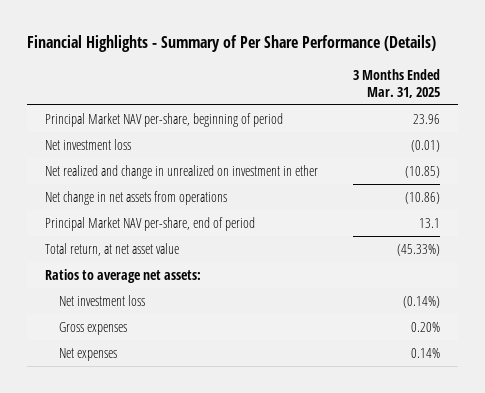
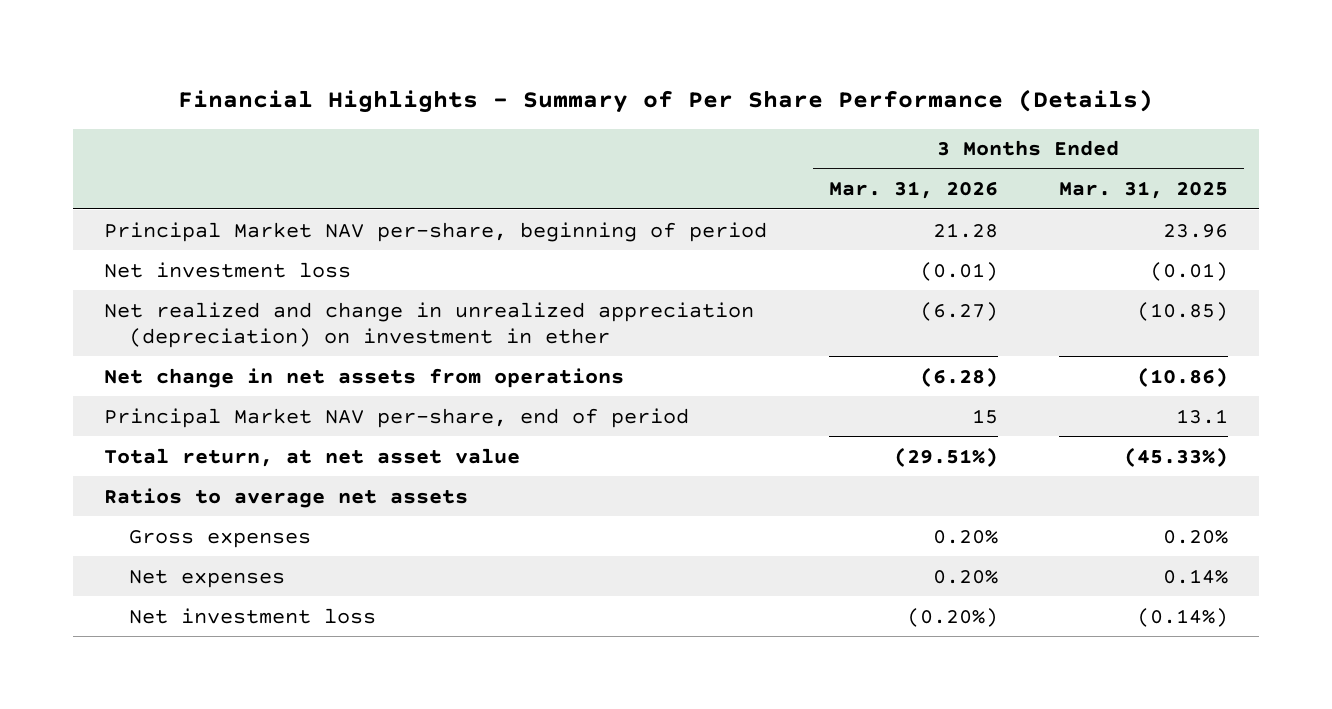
- | 3 Months Ended Mar. 31, 2025
+ | 3 Months Ended Mar. 31, 2026 | 3 Months Ended Mar. 31, 2025
- Net realized and change in unrealized on investment in ether | (10.85)
+ Net realized and change in unrealized appreciation (depreciation) on investment in ether | (6.27) | (10.85)
- Ratios to average net assets:
+ Ratios to average net assets
moved down: Net investment loss | (0.20%) | (0.14%)

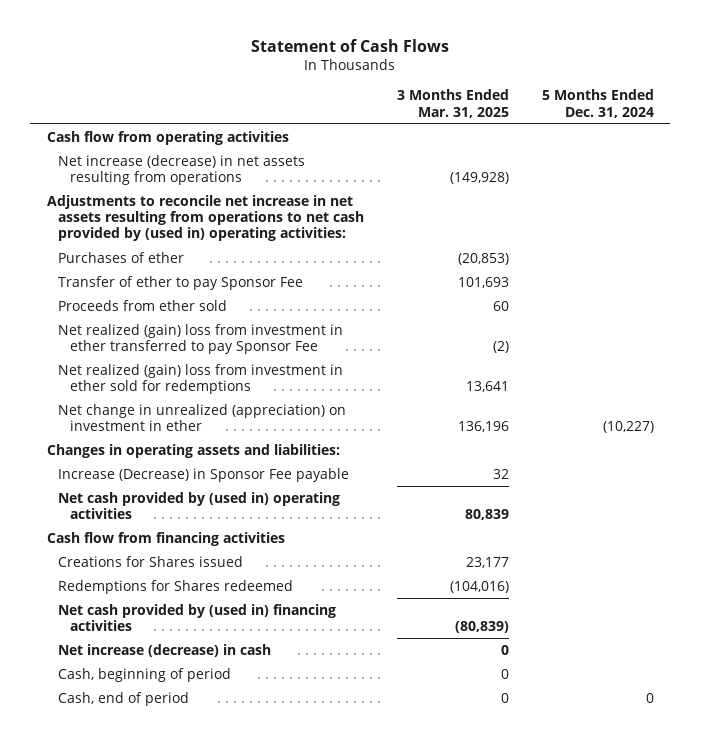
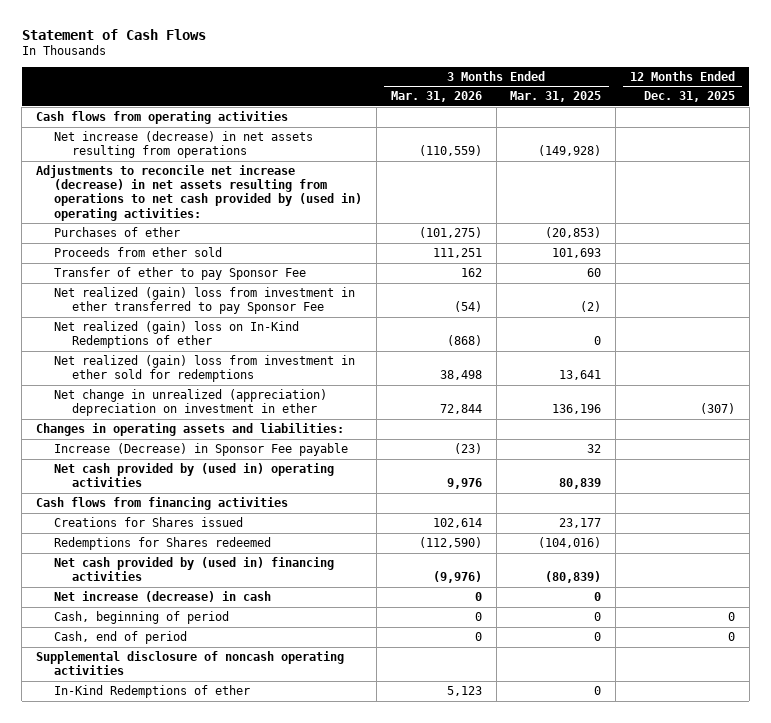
- | 3 Months Ended Mar. 31, 2025 | 5 Months Ended Dec. 31, 2024
+ | 3 Months Ended Mar. 31, 2026 | 3 Months Ended Mar. 31, 2025 | 12 Months Ended Dec. 31, 2025
- Cash flow from operating activities
+ Cash flows from operating activities
- Adjustments to reconcile net increase in net assets resulting from operations to net cash provided by (used in) operating activities:
+ Adjustments to reconcile net increase (decrease) in net assets resulting from operations to net cash provided by (used in) operating activities:
- Transfer of ether to pay Sponsor Fee | 101,693 |
- Proceeds from ether sold | 60 |
+ Proceeds from ether sold | 111,251 | 101,693 |
+ Transfer of ether to pay Sponsor Fee | 162 | 60 |
+ Net realized (gain) loss on In-Kind Redemptions of ether | (868) | 0 |
- Net change in unrealized (appreciation) on investment in ether | 136,196 | (10,227)
+ Net change in unrealized (appreciation) depreciation on investment in ether | 72,844 | 136,196 | (307)
- Cash flow from financing activities
+ Cash flows from financing activities
+ Supplemental disclosure of noncash operating activities
+ In-Kind Redemptions of ether | 5,123 | 0 |

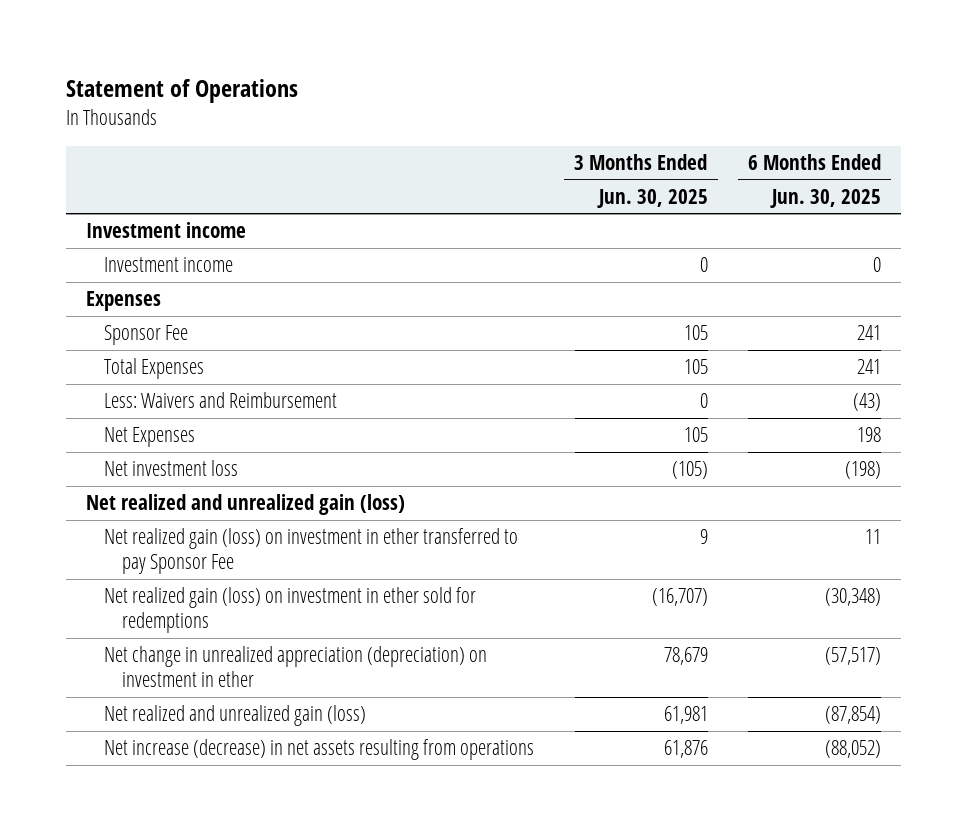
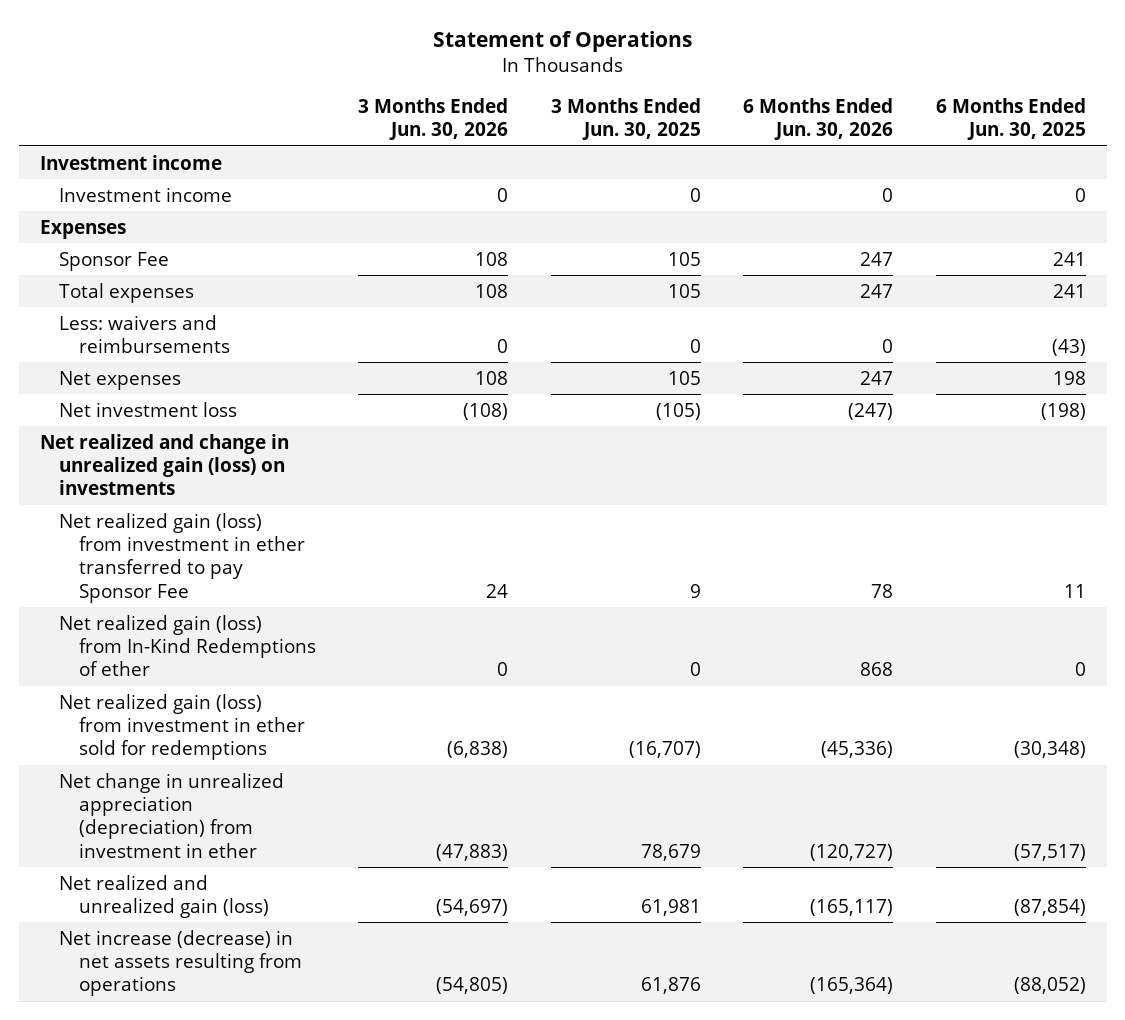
- | 3 Months Ended Jun. 30, 2025 | 6 Months Ended Jun. 30, 2025
+ | 3 Months Ended Jun. 30, 2026 | 3 Months Ended Jun. 30, 2025 | 6 Months Ended Jun. 30, 2026 | 6 Months Ended Jun. 30, 2025
- Total Expenses | 105 | 241
- Less: Waivers and Reimbursement | 0 | (43)
- Net Expenses | 105 | 198
+ Total expenses | 108 | 105 | 247 | 241
+ Less: waivers and reimbursements | 0 | 0 | 0 | (43)
+ Net expenses | 108 | 105 | 247 | 198
- Net realized and unrealized gain (loss)
- Net realized gain (loss) on investment in ether transferred to pay Sponsor Fee | 9 | 11
- Net realized gain (loss) on investment in ether sold for redemptions | (16,707) | (30,348)
- Net change in unrealized appreciation (depreciation) on investment in ether | 78,679 | (57,517)
+ Net realized and change in unrealized gain (loss) on investments
+ Net realized gain (loss) from investment in ether transferred to pay Sponsor Fee | 24 | 9 | 78 | 11
+ Net realized gain (loss) from In-Kind Redemptions of ether | 0 | 0 | 868 | 0
+ Net realized gain (loss) from investment in ether sold for redemptions | (6,838) | (16,707) | (45,336) | (30,348)
+ Net change in unrealized appreciation (depreciation) from investment in ether | (47,883) | 78,679 | (120,727) | (57,517)

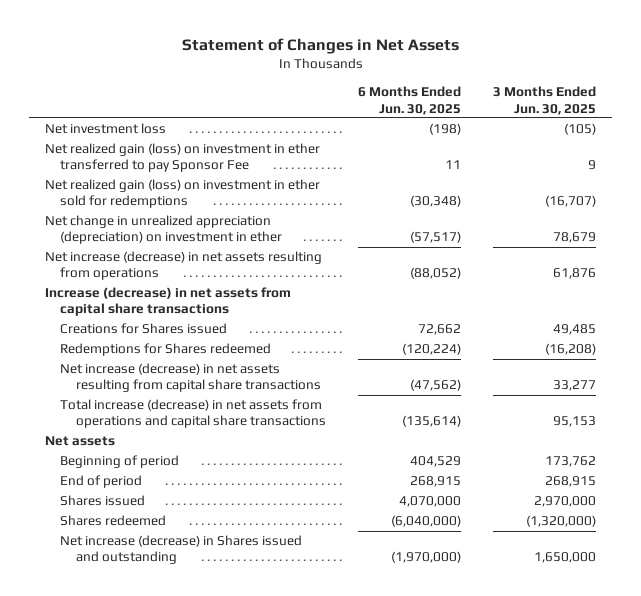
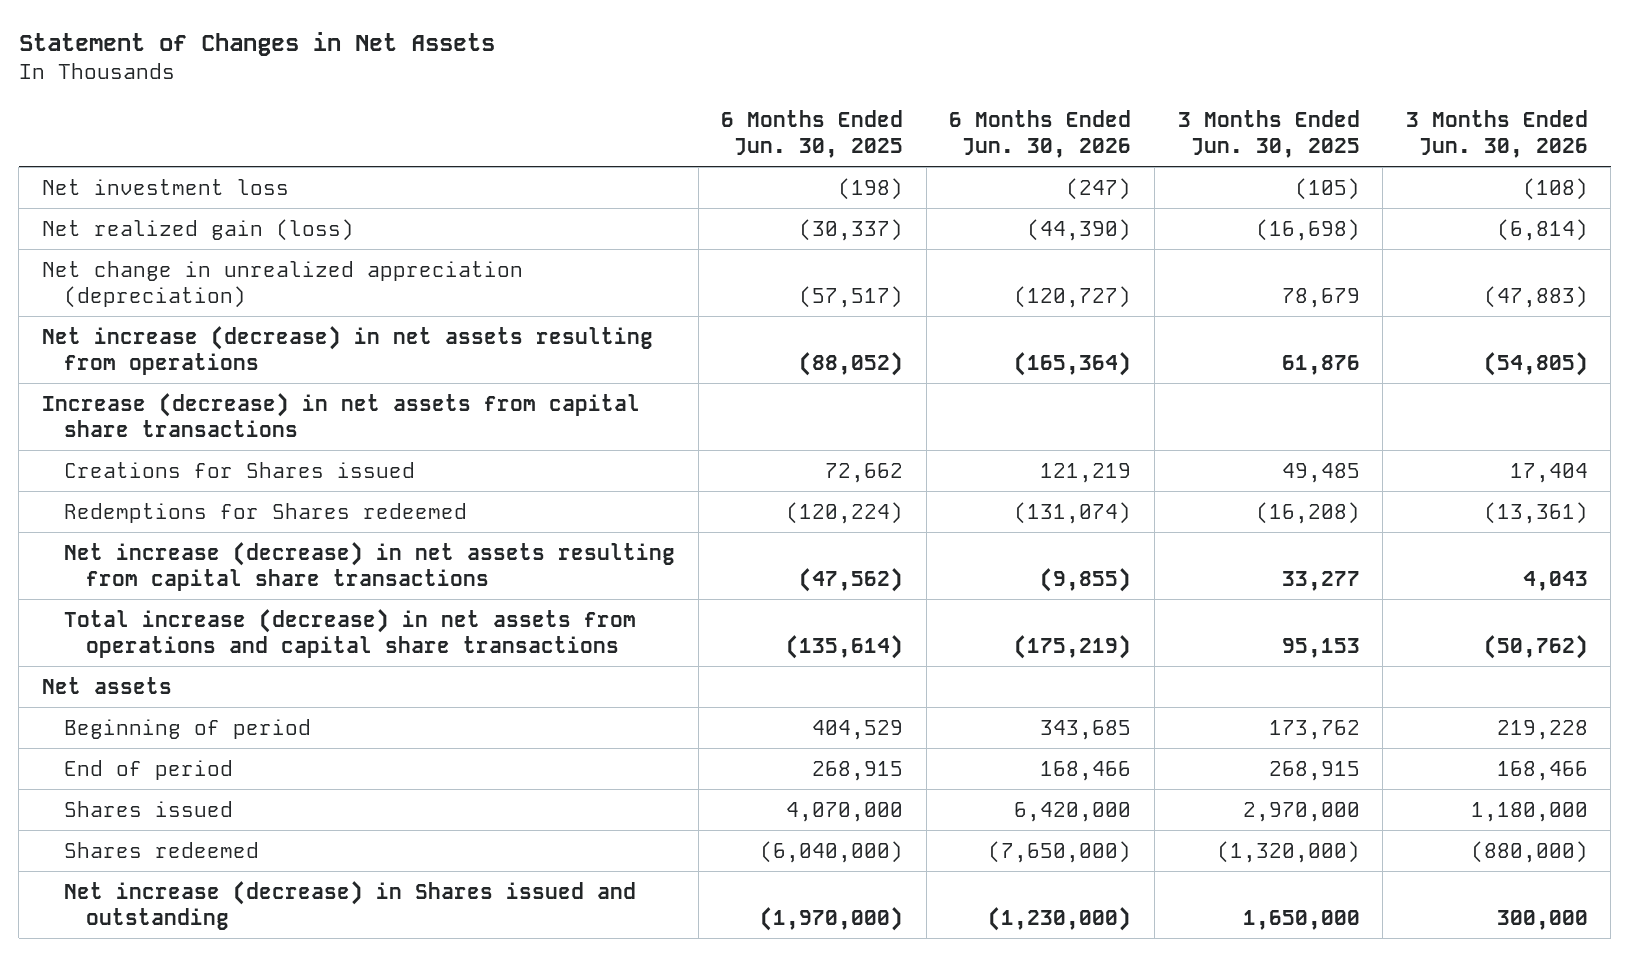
- | 6 Months Ended Jun. 30, 2025 | 3 Months Ended Jun. 30, 2025
+ | 6 Months Ended Jun. 30, 2025 | 6 Months Ended Jun. 30, 2026 | 3 Months Ended Jun. 30, 2025 | 3 Months Ended Jun. 30, 2026
- Net realized gain (loss) on investment in ether transferred to pay Sponsor Fee | 11 | 9
- Net realized gain (loss) on investment in ether sold for redemptions | (30,348) | (16,707)
- Net change in unrealized appreciation (depreciation) on investment in ether | (57,517) | 78,679
+ Net realized gain (loss) | (30,337) | (44,390) | (16,698) | (6,814)
+ Net change in unrealized appreciation (depreciation) | (57,517) | (120,727) | 78,679 | (47,883)

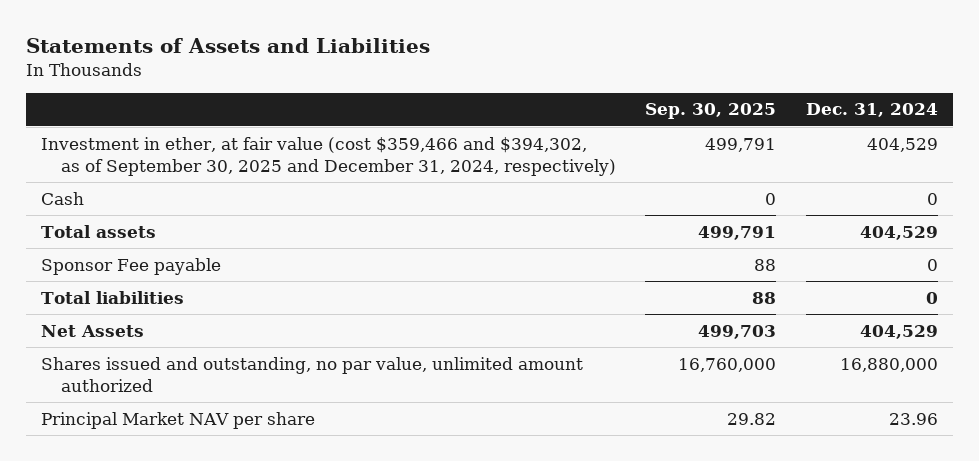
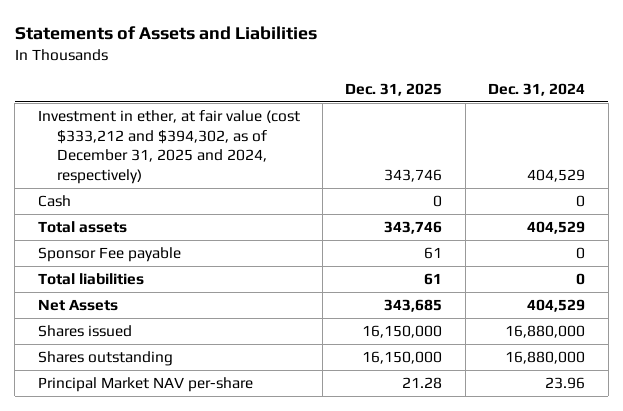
- | Sep. 30, 2025 | Dec. 31, 2024
+ | Dec. 31, 2025 | Dec. 31, 2024
- Investment in ether, at fair value (cost $359,466 and $394,302, as of September 30, 2025 and December 31, 2024, respectively) | 499,791 | 404,529
+ Investment in ether, at fair value (cost $333,212 and $394,302, as of December 31, 2025 and 2024, respectively) | 343,746 | 404,529
- Shares issued and outstanding, no par value, unlimited amount authorized | 16,760,000 | 16,880,000
- Principal Market NAV per share | 29.82 | 23.96
+ Shares issued | 16,150,000 | 16,880,000
+ Shares outstanding | 16,150,000 | 16,880,000
+ Principal Market NAV per-share | 21.28 | 23.96

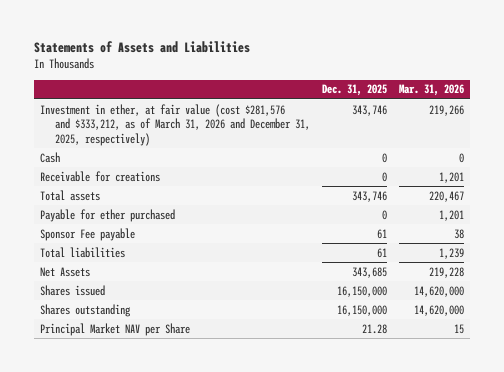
- | Dec. 31, 2025 | Dec. 31, 2024
+ | Dec. 31, 2025 | Mar. 31, 2026
- Investment in ether, at fair value (cost $333,212 and $394,302, as of December 31, 2025 and 2024, respectively) | 343,746 | 404,529
+ Investment in ether, at fair value (cost $281,576 and $333,212, as of March 31, 2026 and December 31, 2025, respectively) | 343,746 | 219,266
+ Receivable for creations | 0 | 1,201
+ Payable for ether purchased | 0 | 1,201
- Principal Market NAV per-share | 21.28 | 23.96
+ Principal Market NAV per Share | 21.28 | 15

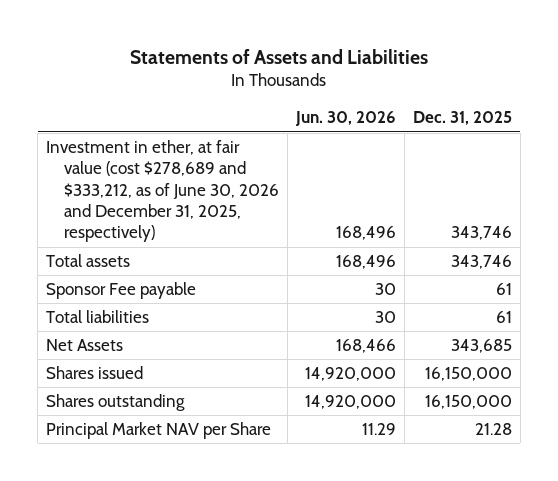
- | Dec. 31, 2025 | Mar. 31, 2026
+ | Jun. 30, 2026 | Dec. 31, 2025
- Investment in ether, at fair value (cost $281,576 and $333,212, as of March 31, 2026 and December 31, 2025, respectively) | 343,746 | 219,266
- Cash | 0 | 0
- Receivable for creations | 0 | 1,201
+ Investment in ether, at fair value (cost $278,689 and $333,212, as of June 30, 2026 and December 31, 2025, respectively) | 168,496 | 343,746
- Payable for ether purchased | 0 | 1,201

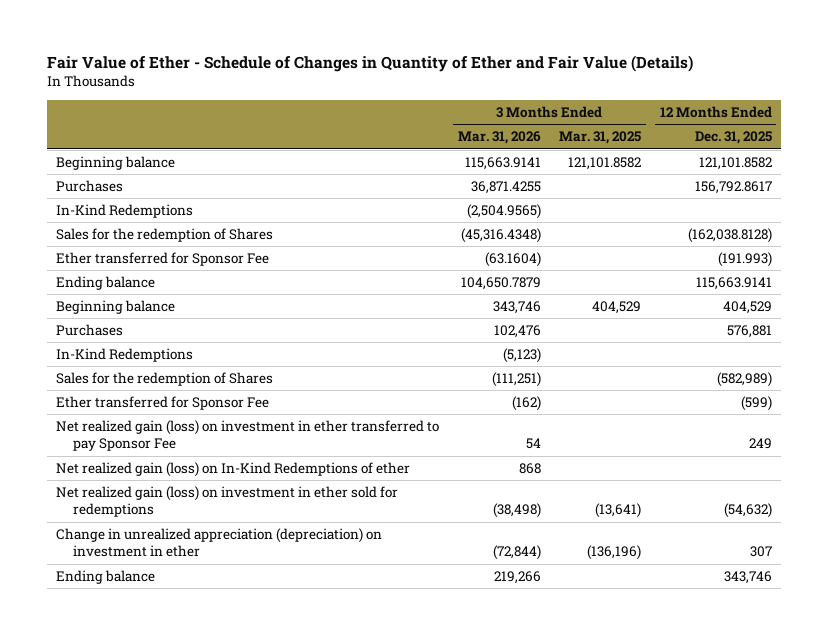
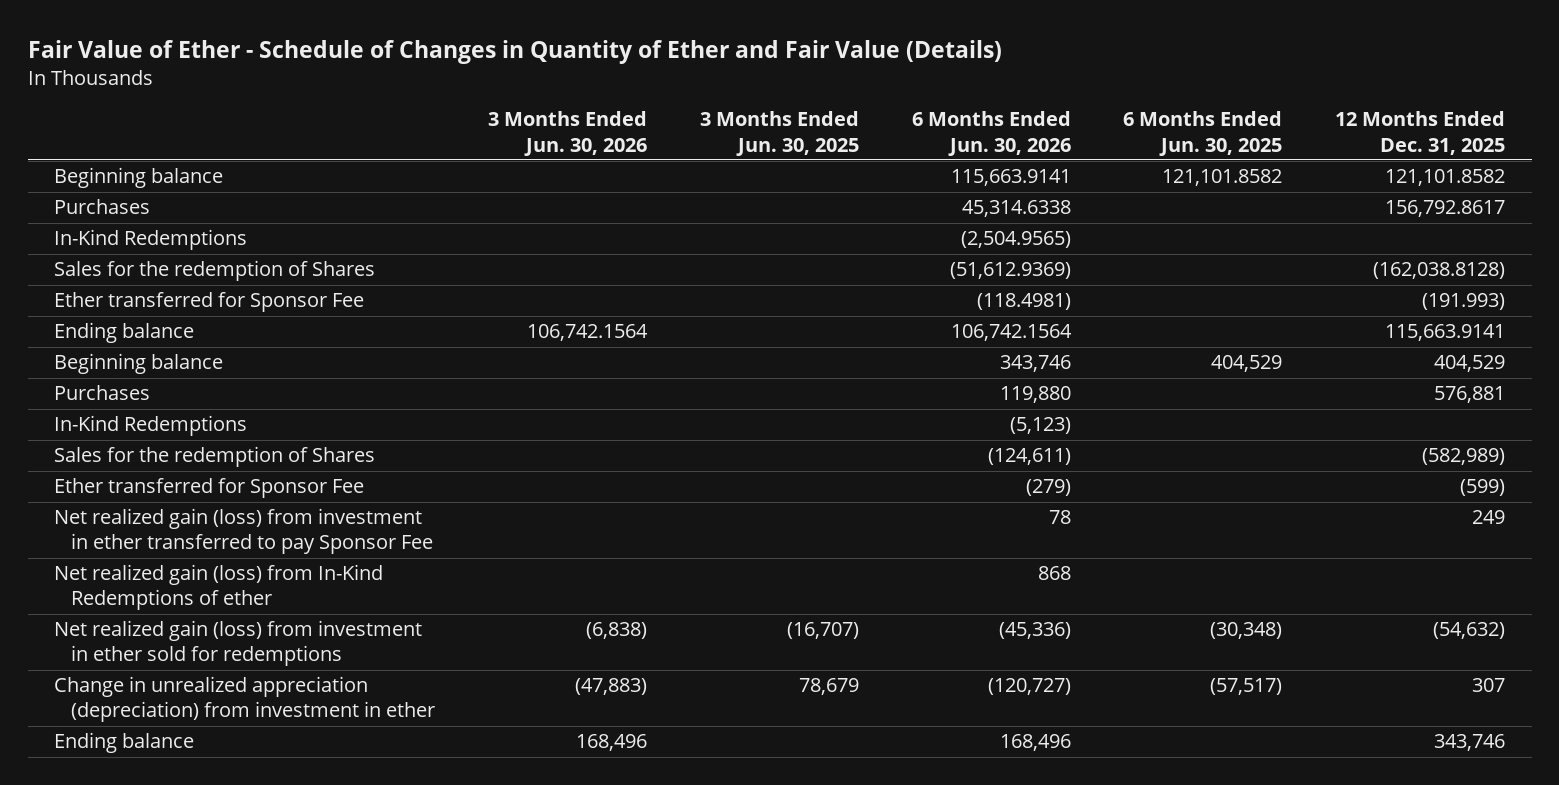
- | 3 Months Ended Mar. 31, 2026 | 3 Months Ended Mar. 31, 2025 | 12 Months Ended Dec. 31, 2025
+ | 3 Months Ended Jun. 30, 2026 | 3 Months Ended Jun. 30, 2025 | 6 Months Ended Jun. 30, 2026 | 6 Months Ended Jun. 30, 2025 | 12 Months Ended Dec. 31, 2025
- Net realized gain (loss) on investment in ether transferred to pay Sponsor Fee | 54 | | 249
- Net realized gain (loss) on In-Kind Redemptions of ether | 868 | |
- Net realized gain (loss) on investment in ether sold for redemptions | (38,498) | (13,641) | (54,632)
- Change in unrealized appreciation (depreciation) on investment in ether | (72,844) | (136,196) | 307
+ Net realized gain (loss) from investment in ether transferred to pay Sponsor Fee | | | 78 | | 249
+ Net realized gain (loss) from In-Kind Redemptions of ether | | | 868 | |
+ Net realized gain (loss) from investment in ether sold for redemptions | (6,838) | (16,707) | (45,336) | (30,348) | (54,632)
+ Change in unrealized appreciation (depreciation) from investment in ether | (47,883) | 78,679 | (120,727) | (57,517) | 307

